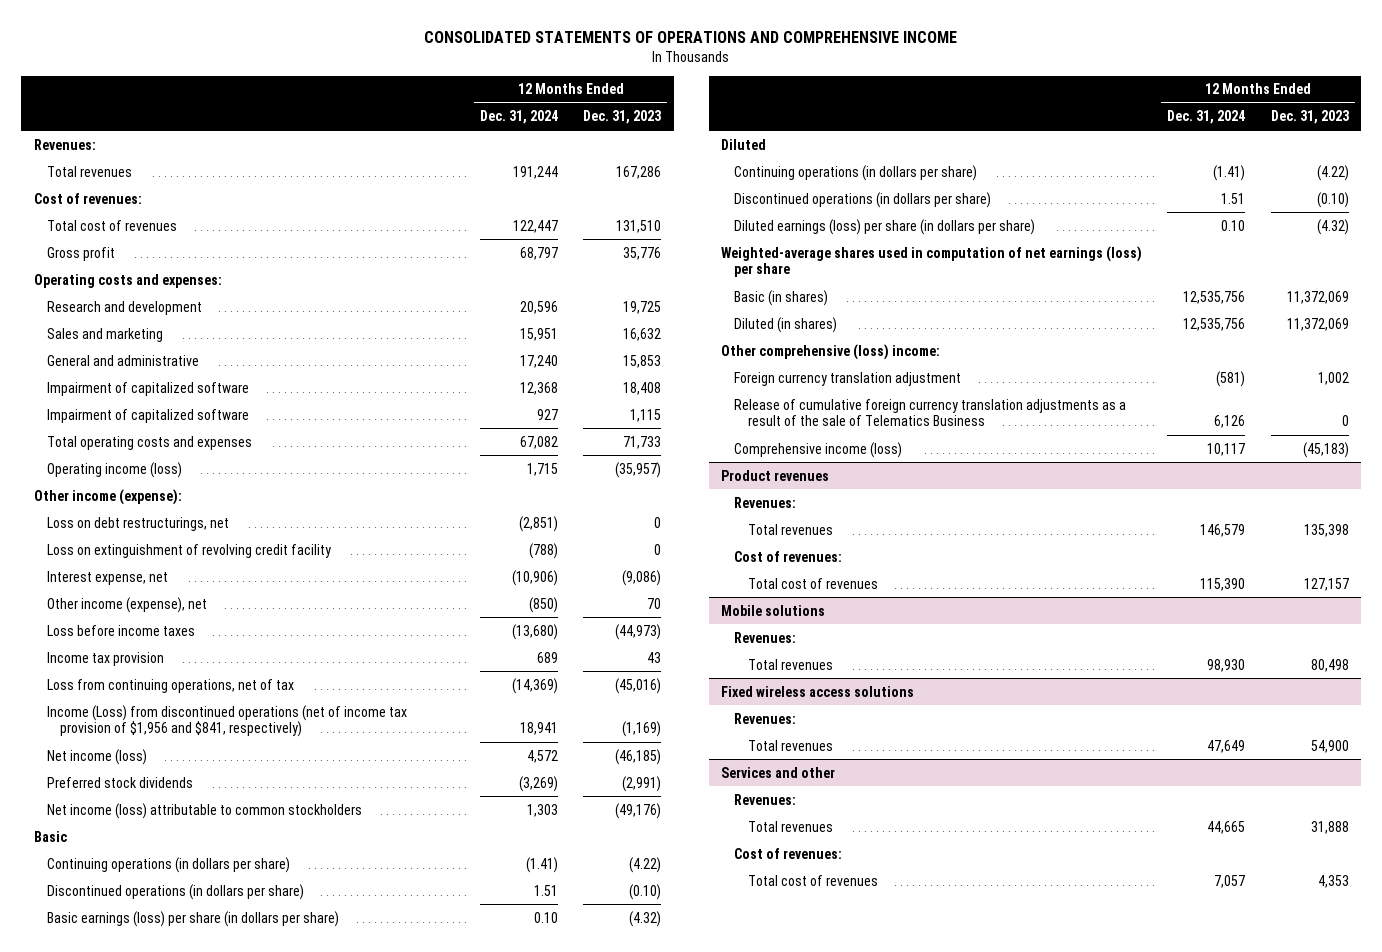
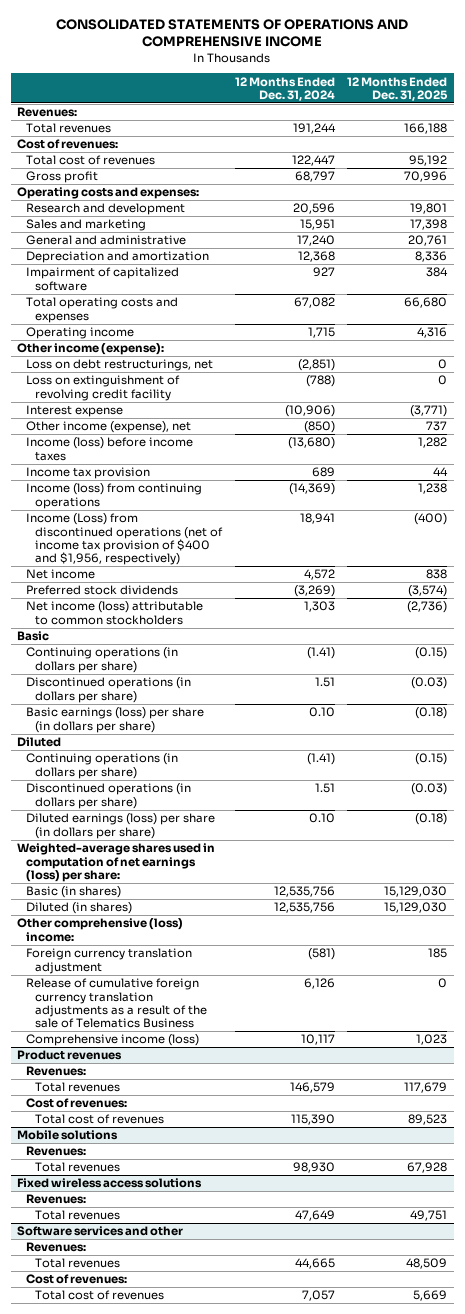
- | 12 Months Ended Dec. 31, 2024 | 12 Months Ended Dec. 31, 2023
+ | 12 Months Ended Dec. 31, 2024 | 12 Months Ended Dec. 31, 2025
- Impairment of capitalized software | 12,368 | 18,408
+ Depreciation and amortization | 12,368 | 8,336
- Operating income (loss) | 1,715 | (35,957)
+ Operating income | 1,715 | 4,316
- Interest expense, net | (10,906) | (9,086)
+ Interest expense | (10,906) | (3,771)
- Loss before income taxes | (13,680) | (44,973)
+ Income (loss) before income taxes | (13,680) | 1,282
- Loss from continuing operations, net of tax | (14,369) | (45,016)
- Income (Loss) from discontinued operations (net of income tax provision of $1,956 and $841, respectively) | 18,941 | (1,169)
- Net income (loss) | 4,572 | (46,185)
+ Income (loss) from continuing operations | (14,369) | 1,238
+ Income (Loss) from discontinued operations (net of income tax provision of $400 and $1,956, respectively) | 18,941 | (400)
+ Net income | 4,572 | 838
- Weighted-average shares used in computation of net earnings (loss) per share
+ Weighted-average shares used in computation of net earnings (loss) per share:
- Services and other
+ Software services and other

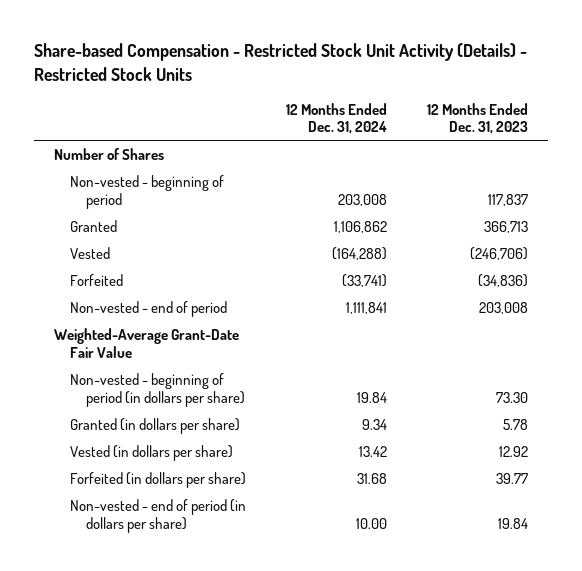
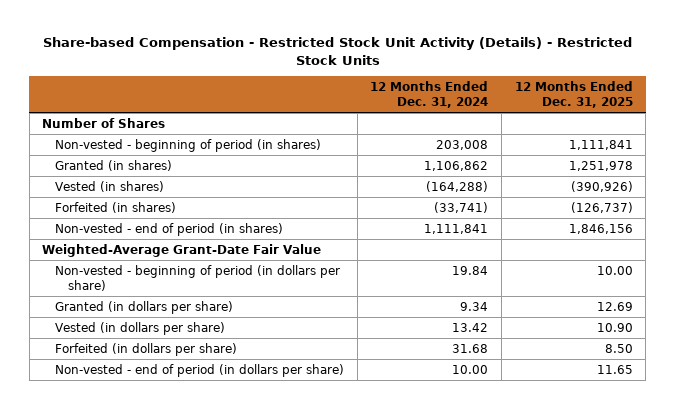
- | 12 Months Ended Dec. 31, 2024 | 12 Months Ended Dec. 31, 2023
+ | 12 Months Ended Dec. 31, 2024 | 12 Months Ended Dec. 31, 2025
- Non-vested - beginning of period | 203,008 | 117,837
- Granted | 1,106,862 | 366,713
- Vested | (164,288) | (246,706)
- Forfeited | (33,741) | (34,836)
- Non-vested - end of period | 1,111,841 | 203,008
+ Non-vested - beginning of period (in shares) | 203,008 | 1,111,841
+ Granted (in shares) | 1,106,862 | 1,251,978
+ Vested (in shares) | (164,288) | (390,926)
+ Forfeited (in shares) | (33,741) | (126,737)
+ Non-vested - end of period (in shares) | 1,111,841 | 1,846,156

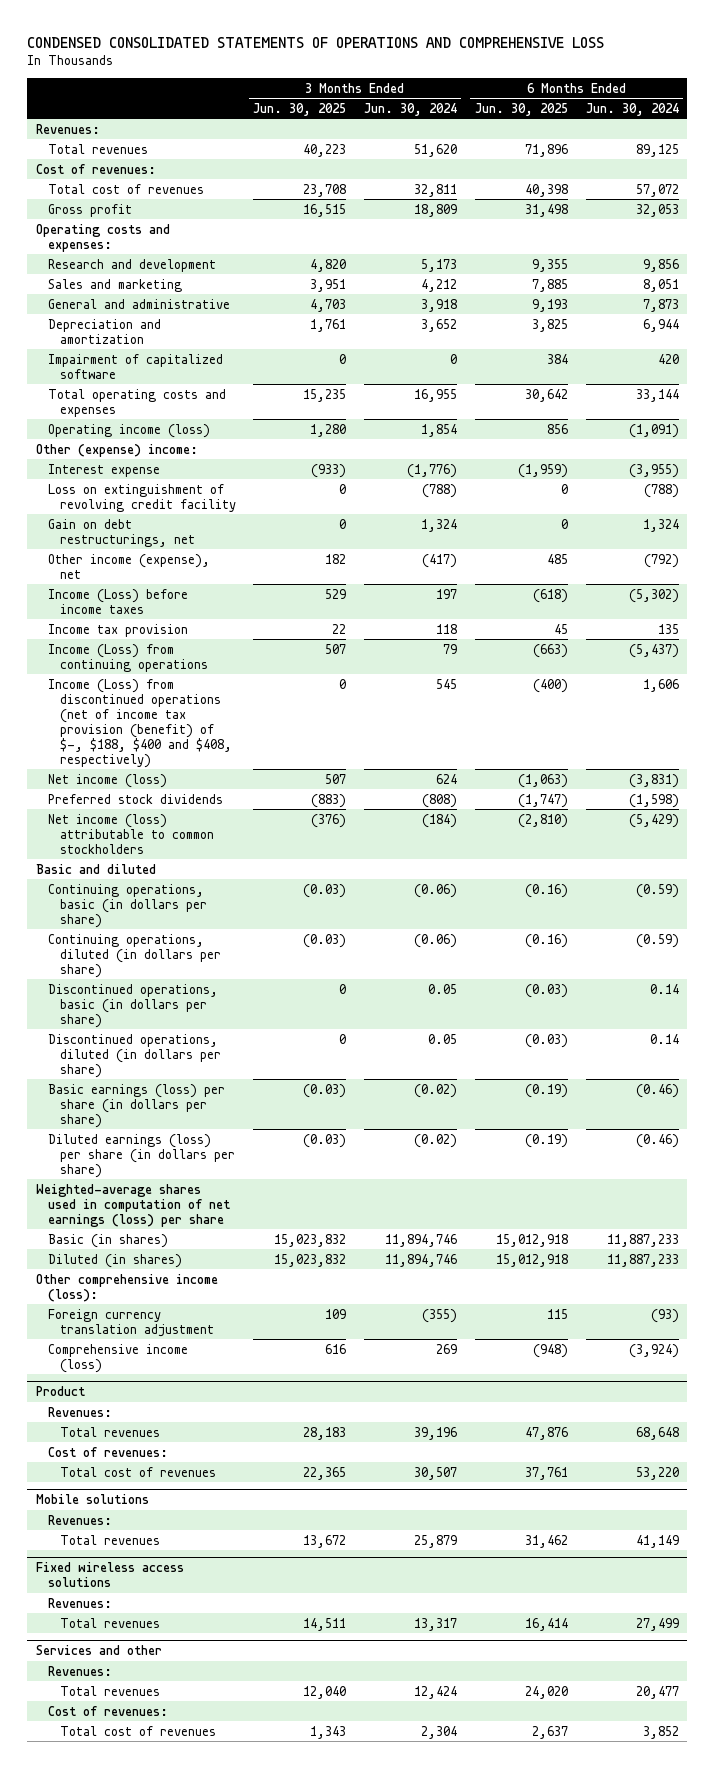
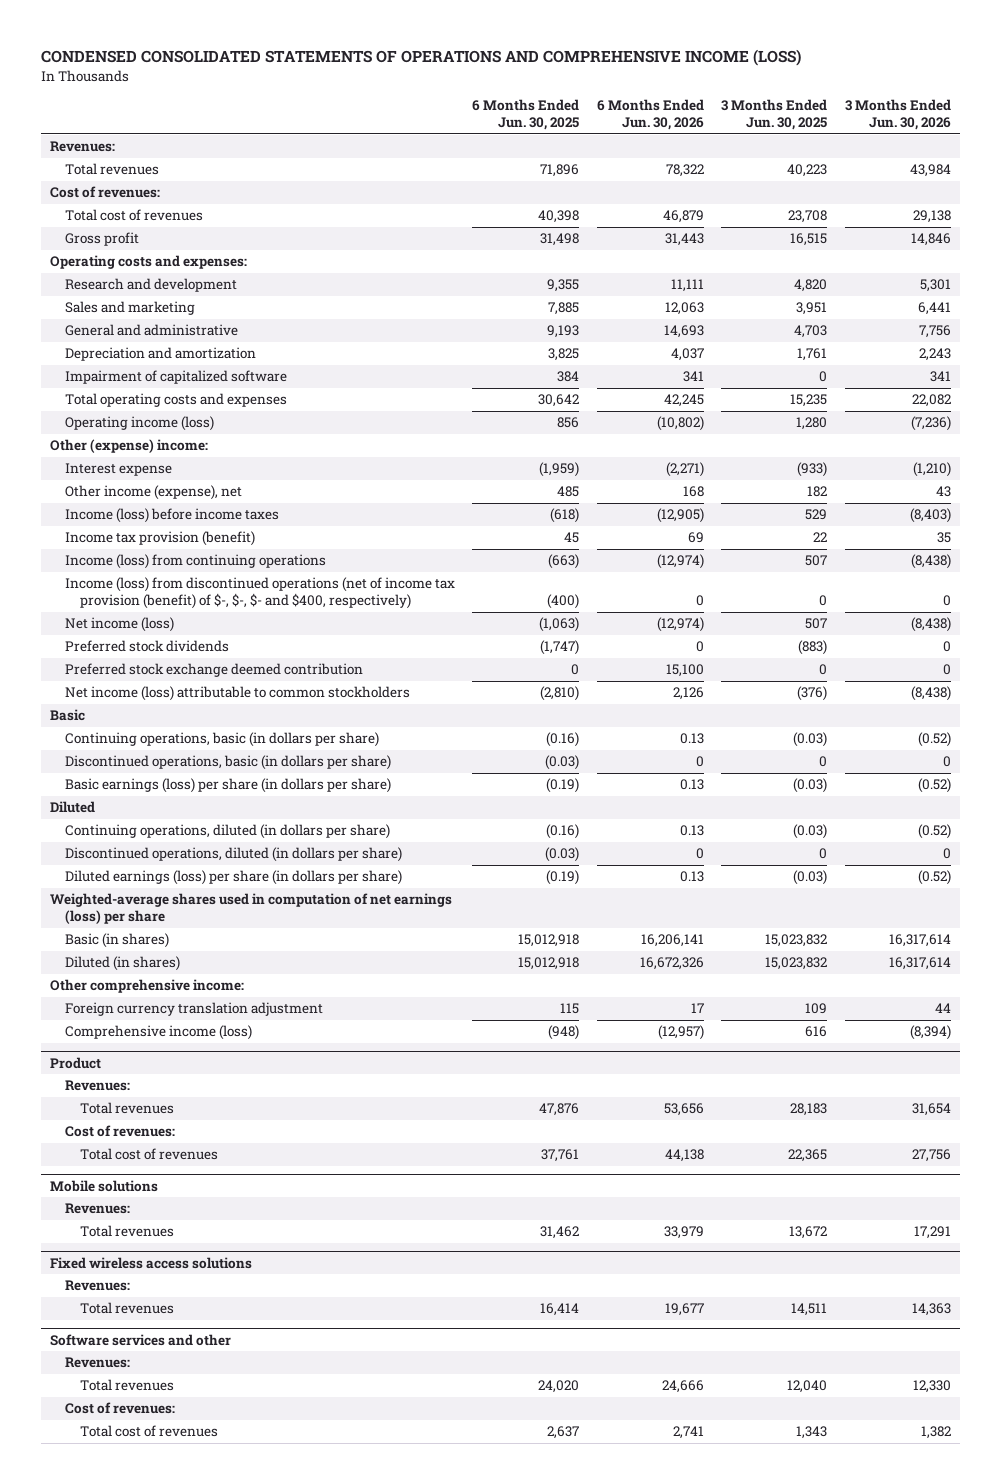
- CONDENSED CONSOLIDATED STATEMENTS OF OPERATIONS AND COMPREHENSIVE LOSS
+ CONDENSED CONSOLIDATED STATEMENTS OF OPERATIONS AND COMPREHENSIVE INCOME (LOSS)
- | 3 Months Ended Jun. 30, 2025 | 3 Months Ended Jun. 30, 2024 | 6 Months Ended Jun. 30, 2025 | 6 Months Ended Jun. 30, 2024
+ | 6 Months Ended Jun. 30, 2025 | 6 Months Ended Jun. 30, 2026 | 3 Months Ended Jun. 30, 2025 | 3 Months Ended Jun. 30, 2026
- Loss on extinguishment of revolving credit facility | 0 | (788) | 0 | (788)
- Gain on debt restructurings, net | 0 | 1,324 | 0 | 1,324
- Income (Loss) before income taxes | 529 | 197 | (618) | (5,302)
- Income tax provision | 22 | 118 | 45 | 135
- Income (Loss) from continuing operations | 507 | 79 | (663) | (5,437)
- Income (Loss) from discontinued operations (net of income tax provision (benefit) of $-, $188, $400 and $408, respectively) | 0 | 545 | (400) | 1,606
+ Income (loss) before income taxes | (618) | (12,905) | 529 | (8,403)
+ Income tax provision (benefit) | 45 | 69 | 22 | 35
+ Income (loss) from continuing operations | (663) | (12,974) | 507 | (8,438)
+ Income (loss) from discontinued operations (net of income tax provision (benefit) of $-, $-, $- and $400, respectively) | (400) | 0 | 0 | 0
+ Preferred stock exchange deemed contribution | 0 | 15,100 | 0 | 0
- Basic and diluted
+ Basic
+ Diluted
moved down: Continuing operations, diluted (in dollars per share) | (0.16) | 0.13 | (0.03) | (0.52)
moved down: Discontinued operations, diluted (in dollars per share) | (0.03) | 0 | 0 | 0
- Other comprehensive income (loss):
+ Other comprehensive income:
- Services and other
+ Software services and other

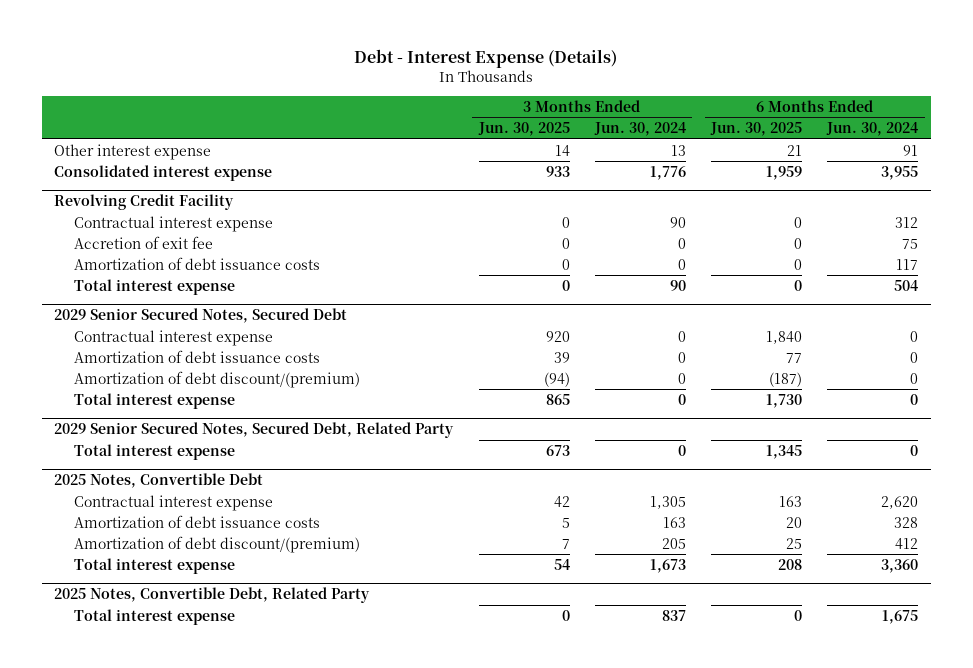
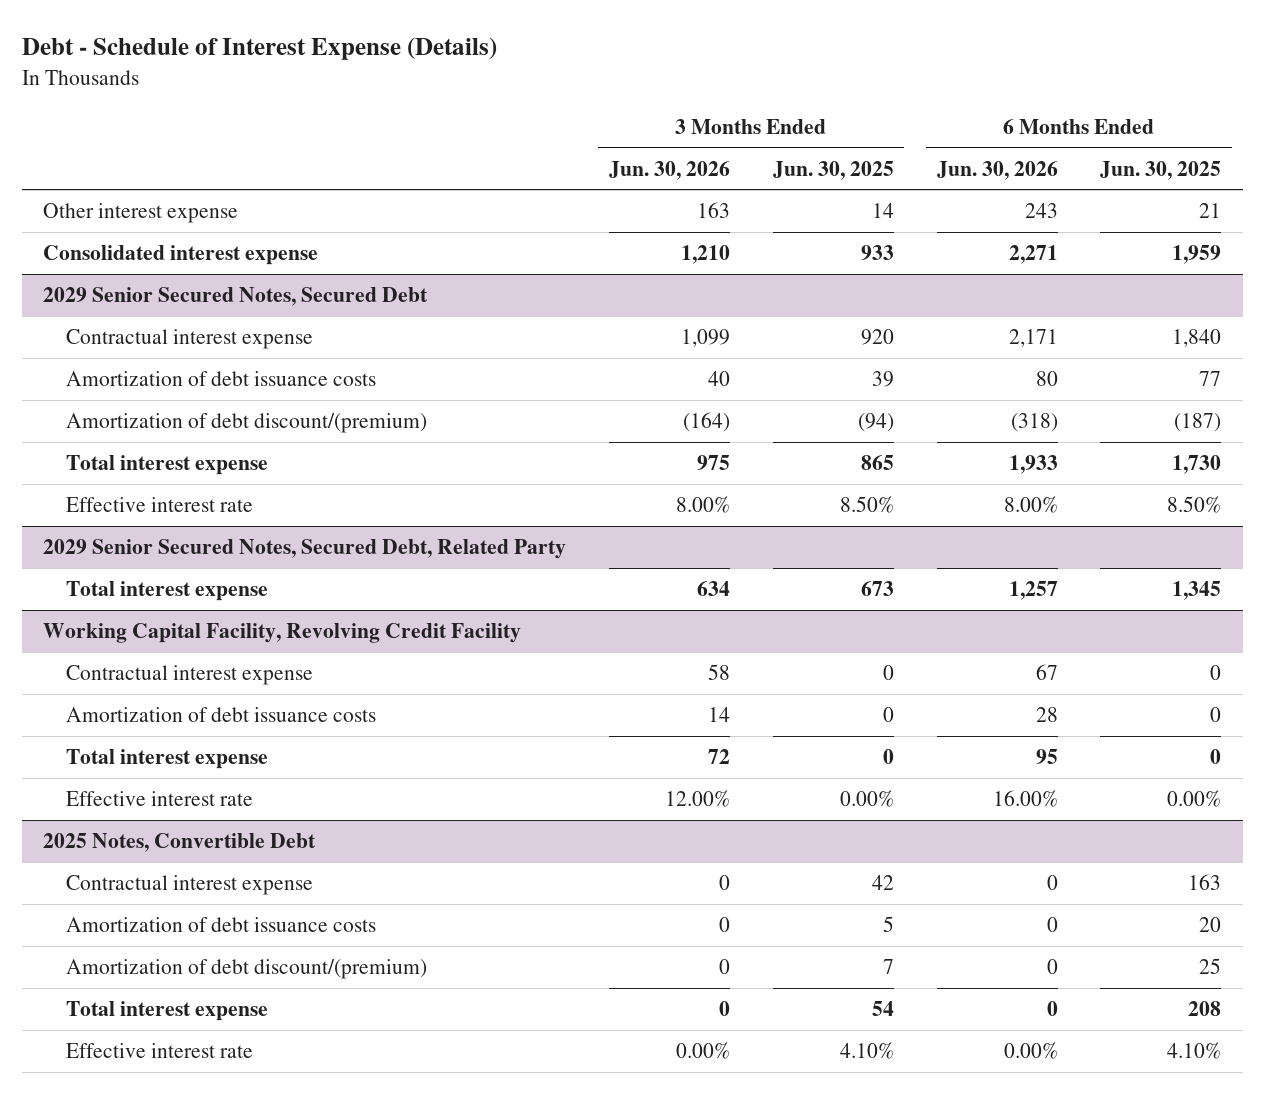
- Debt - Interest Expense (Details)
+ Debt - Schedule of Interest Expense (Details)
- | 3 Months Ended Jun. 30, 2025 | 3 Months Ended Jun. 30, 2024 | 6 Months Ended Jun. 30, 2025 | 6 Months Ended Jun. 30, 2024
+ | 3 Months Ended Jun. 30, 2026 | 3 Months Ended Jun. 30, 2025 | 6 Months Ended Jun. 30, 2026 | 6 Months Ended Jun. 30, 2025
- Revolving Credit Facility
- Contractual interest expense | 0 | 90 | 0 | 312
- Accretion of exit fee | 0 | 0 | 0 | 75
- Amortization of debt issuance costs | 0 | 0 | 0 | 117
- Total interest expense | 0 | 90 | 0 | 504
@ 2029 Senior Secured Notes, Secured Debt
+ Effective interest rate | 8.00% | 8.50% | 8.00% | 8.50%
+ Working Capital Facility, Revolving Credit Facility
+ Contractual interest expense | 58 | 0 | 67 | 0
+ Amortization of debt issuance costs | 14 | 0 | 28 | 0
+ Total interest expense | 72 | 0 | 95 | 0
+ Effective interest rate | 12.00% | 0.00% | 16.00% | 0.00%
- 2025 Notes, Convertible Debt, Related Party
- Total interest expense | 0 | 837 | 0 | 1,675
@ 2025 Notes, Convertible Debt
+ Effective interest rate | 0.00% | 4.10% | 0.00% | 4.10%

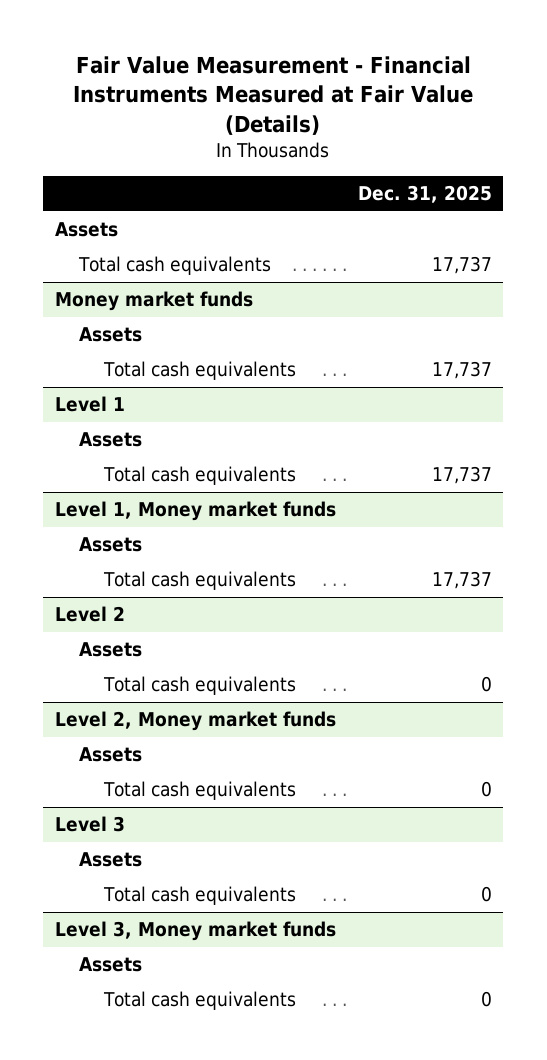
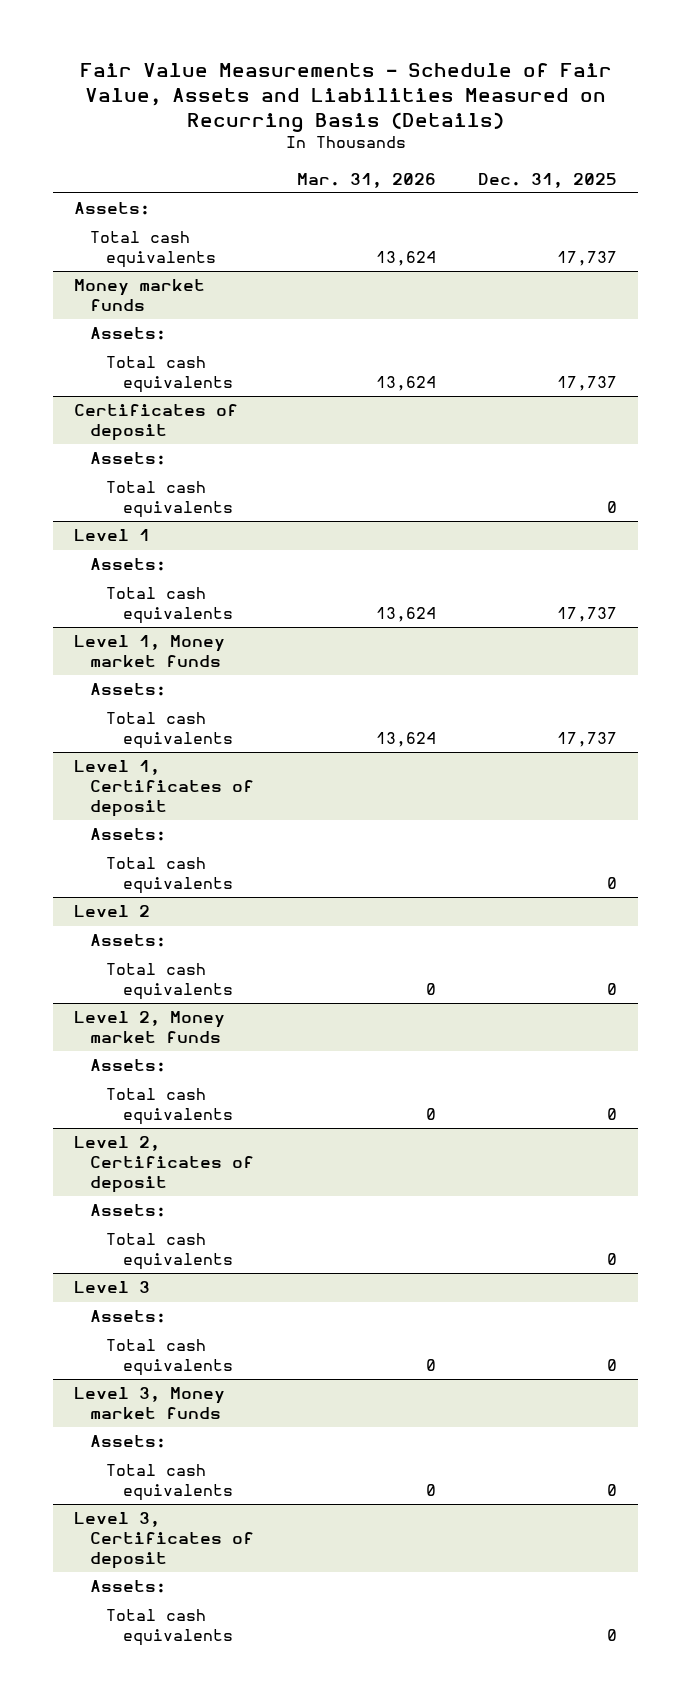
- Fair Value Measurement - Financial Instruments Measured at Fair Value (Details)
+ Fair Value Measurements - Schedule of Fair Value, Assets and Liabilities Measured on Recurring Basis (Details)
- | Dec. 31, 2025
+ | Mar. 31, 2026 | Dec. 31, 2025
- Assets
+ Assets:
@ Money market funds
- Assets
+ Assets:
+ Certificates of deposit
+ Assets:
+ Total cash equivalents | | 0
@ Level 1
- Assets
+ Assets:
@ Level 1, Money market funds
- Assets
+ Assets:
+ Level 1, Certificates of deposit
+ Assets:
+ Total cash equivalents | | 0
@ Level 2
- Assets
+ Assets:
@ Level 2, Money market funds
- Assets
+ Assets:
+ Level 2, Certificates of deposit
+ Assets:
+ Total cash equivalents | | 0
@ Level 3
- Assets
+ Assets:
@ Level 3, Money market funds
- Assets
+ Assets:
+ Level 3, Certificates of deposit
+ Assets:
+ Total cash equivalents | | 0

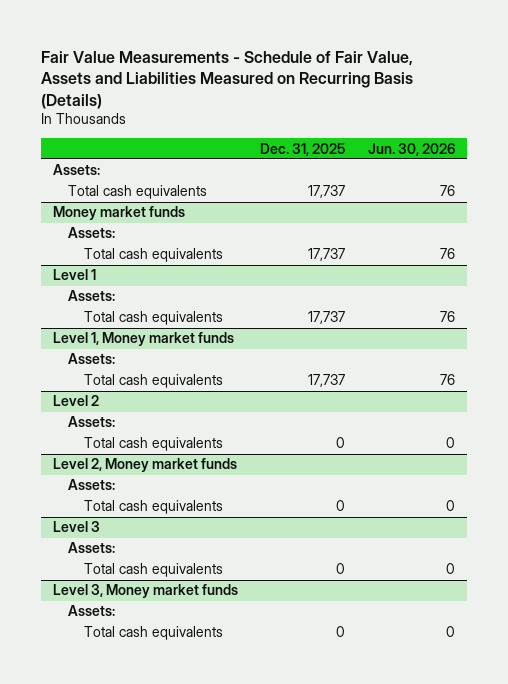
- | Mar. 31, 2026 | Dec. 31, 2025
+ | Dec. 31, 2025 | Jun. 30, 2026
- Certificates of deposit
- Assets:
- Total cash equivalents | | 0
- Level 1, Certificates of deposit
- Assets:
- Total cash equivalents | | 0
- Level 2, Certificates of deposit
- Assets:
- Total cash equivalents | | 0
- Level 3, Certificates of deposit
- Assets:
- Total cash equivalents | | 0

